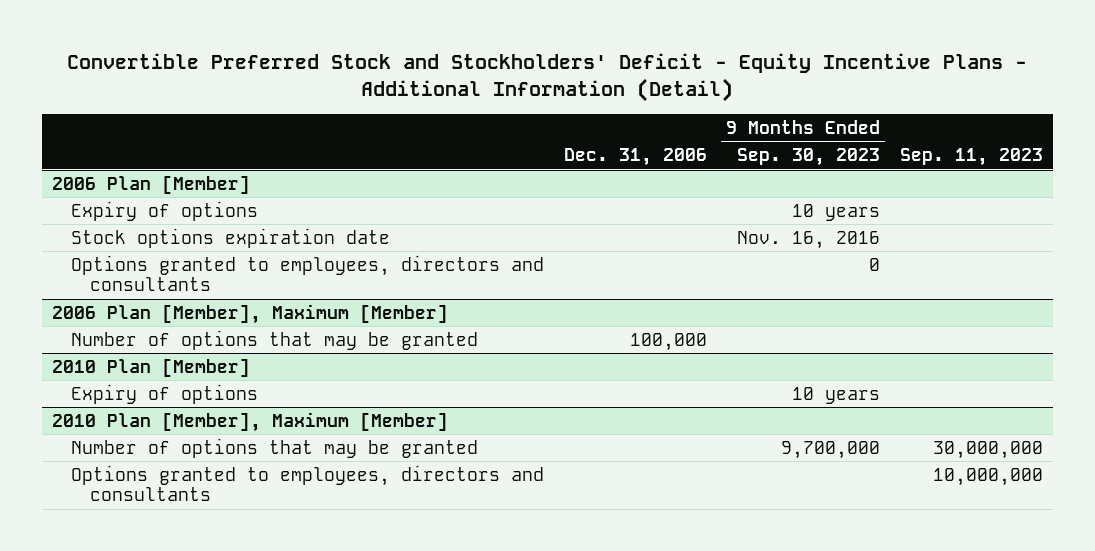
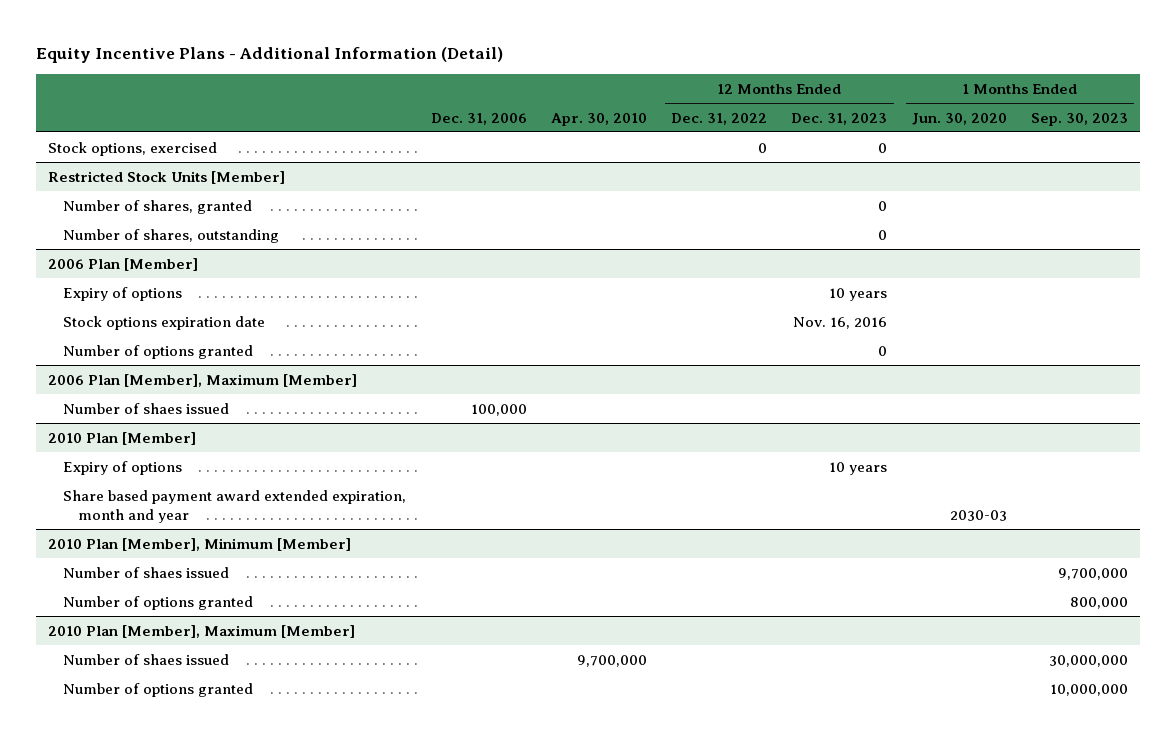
- Convertible Preferred Stock and Stockholders' Deficit - Equity Incentive Plans - Additional Information (Detail)
+ Equity Incentive Plans - Additional Information (Detail)
- | Dec. 31, 2006 | 9 Months Ended Sep. 30, 2023 | Sep. 11, 2023
+ | Dec. 31, 2006 | Apr. 30, 2010 | 12 Months Ended Dec. 31, 2022 | 12 Months Ended Dec. 31, 2023 | 1 Months Ended Jun. 30, 2020 | 1 Months Ended Sep. 30, 2023
+ Stock options, exercised | | | 0 | 0 | |
+ Restricted Stock Units [Member]
+ Number of shares, granted | | | | 0 | |
+ Number of shares, outstanding | | | | 0 | |
@ 2006 Plan [Member]
- Options granted to employees, directors and consultants | | 0 |
+ Number of options granted | | | | 0 | |
@ 2006 Plan [Member], Maximum [Member]
- Number of options that may be granted | 100,000 | |
+ Number of shaes issued | 100,000 | | | | |
@ 2010 Plan [Member]
+ Share based payment award extended expiration, month and year | | | | | 2030-03 |
+ 2010 Plan [Member], Minimum [Member]
+ Number of shaes issued | | | | | | 9,700,000
+ Number of options granted | | | | | | 800,000
@ 2010 Plan [Member], Maximum [Member]
- Number of options that may be granted | | 9,700,000 | 30,000,000
- Options granted to employees, directors and consultants | | | 10,000,000
+ Number of shaes issued | | 9,700,000 | | | | 30,000,000
+ Number of options granted | | | | | | 10,000,000

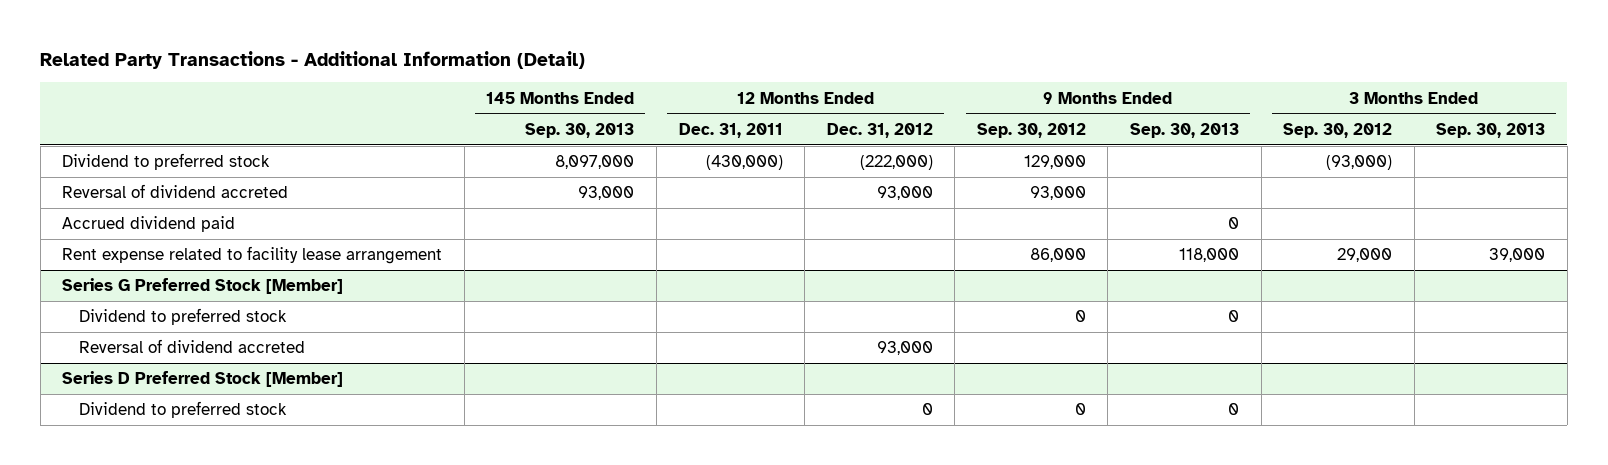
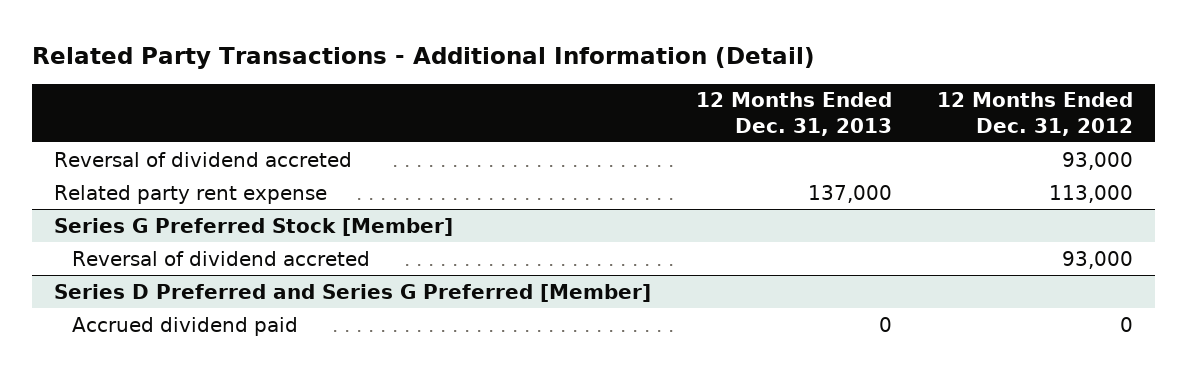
- | 145 Months Ended Sep. 30, 2013 | 12 Months Ended Dec. 31, 2011 | 12 Months Ended Dec. 31, 2012 | 9 Months Ended Sep. 30, 2012 | 9 Months Ended Sep. 30, 2013 | 3 Months Ended Sep. 30, 2012 | 3 Months Ended Sep. 30, 2013
+ | 12 Months Ended Dec. 31, 2013 | 12 Months Ended Dec. 31, 2012
- Dividend to preferred stock | 8,097,000 | (430,000) | (222,000) | 129,000 | | (93,000) |
- Accrued dividend paid | | | | | 0 | |
- Rent expense related to facility lease arrangement | | | | 86,000 | 118,000 | 29,000 | 39,000
+ Related party rent expense | 137,000 | 113,000
@ Series G Preferred Stock [Member]
- Dividend to preferred stock | | | | 0 | 0 | |
- Series D Preferred Stock [Member]
- Dividend to preferred stock | | | 0 | 0 | 0 | |
+ Series D Preferred and Series G Preferred [Member]
+ Accrued dividend paid | 0 | 0

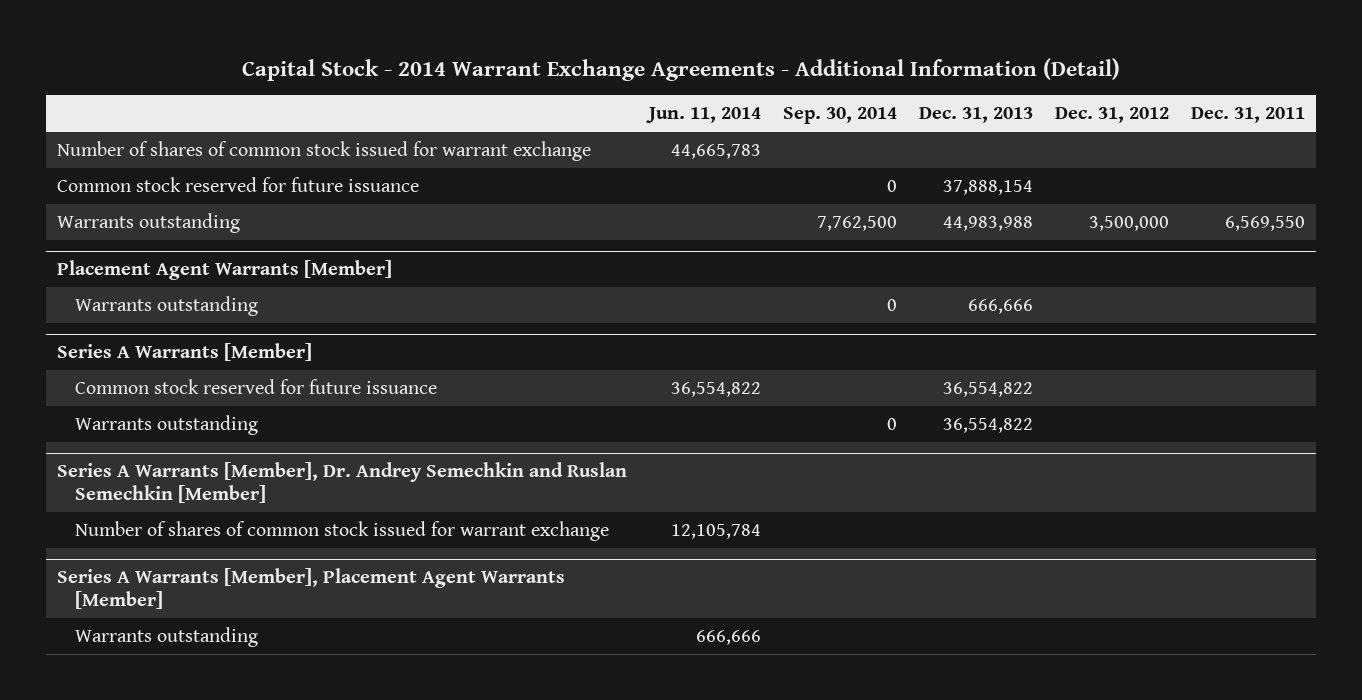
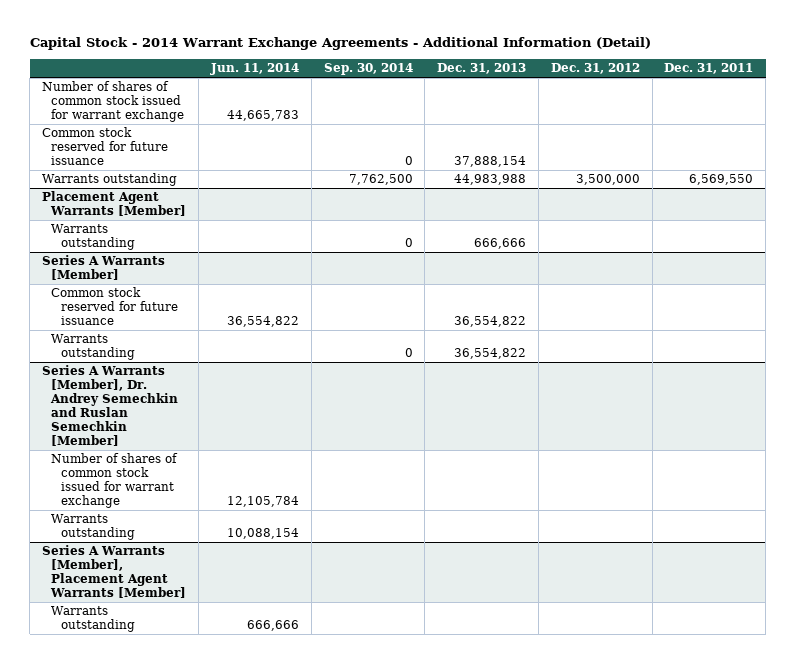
@ Series A Warrants [Member], Dr. Andrey Semechkin and Ruslan Semechkin [Member]
+ Warrants outstanding | 10,088,154 | | | |

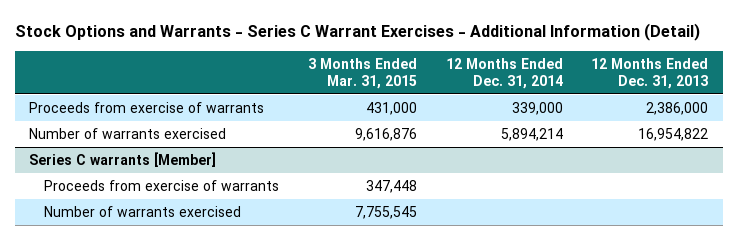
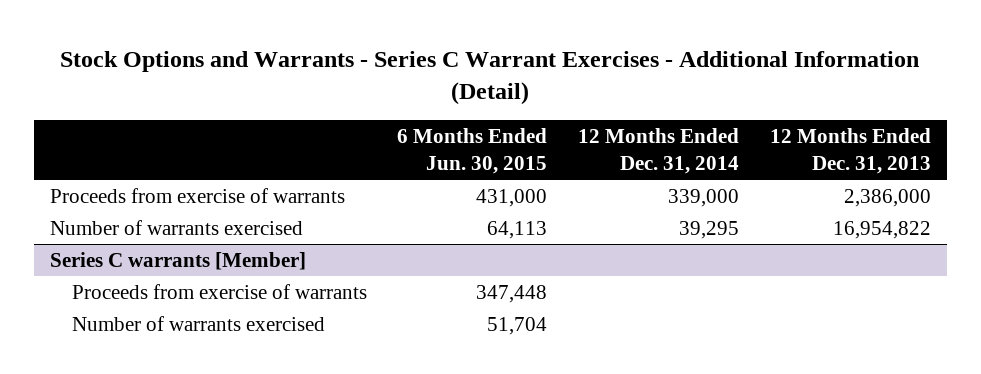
- | 3 Months Ended Mar. 31, 2015 | 12 Months Ended Dec. 31, 2014 | 12 Months Ended Dec. 31, 2013
+ | 6 Months Ended Jun. 30, 2015 | 12 Months Ended Dec. 31, 2014 | 12 Months Ended Dec. 31, 2013
- Number of warrants exercised | 9,616,876 | 5,894,214 | 16,954,822
+ Number of warrants exercised | 64,113 | 39,295 | 16,954,822

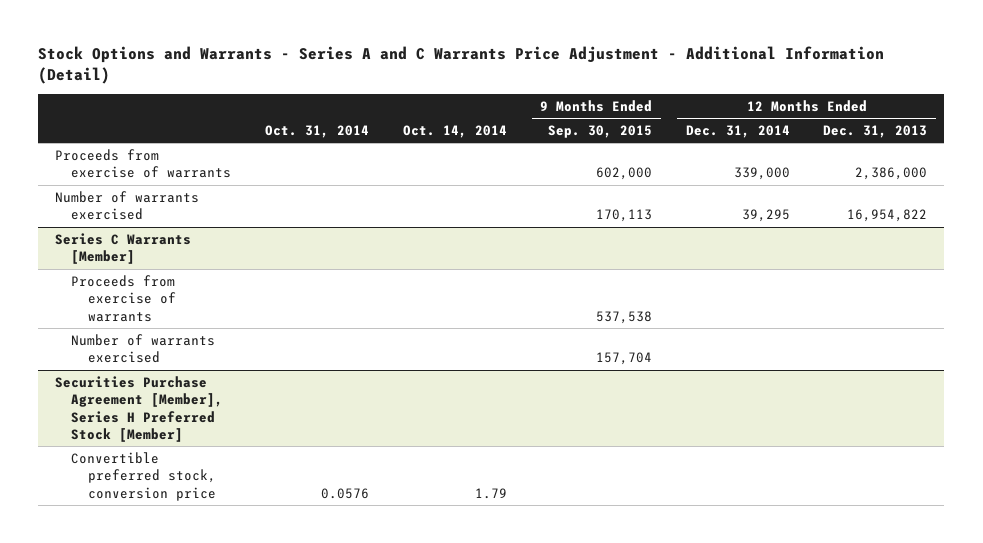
- Stock Options and Warrants - Series C Warrant Exercises - Additional Information (Detail)
+ Stock Options and Warrants - Series A and C Warrants Price Adjustment - Additional Information (Detail)
- | 6 Months Ended Jun. 30, 2015 | 12 Months Ended Dec. 31, 2014 | 12 Months Ended Dec. 31, 2013
+ | Oct. 31, 2014 | Oct. 14, 2014 | 9 Months Ended Sep. 30, 2015 | 12 Months Ended Dec. 31, 2014 | 12 Months Ended Dec. 31, 2013
- Series C warrants [Member]
+ Series C Warrants [Member]
+ Securities Purchase Agreement [Member], Series H Preferred Stock [Member]
+ Convertible preferred stock, conversion price | 0.0576 | 1.79 | | |

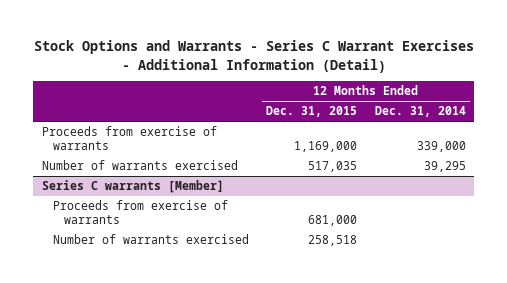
- Stock Options and Warrants - Series A and C Warrants Price Adjustment - Additional Information (Detail)
+ Stock Options and Warrants - Series C Warrant Exercises - Additional Information (Detail)
- | Oct. 31, 2014 | Oct. 14, 2014 | 9 Months Ended Sep. 30, 2015 | 12 Months Ended Dec. 31, 2014 | 12 Months Ended Dec. 31, 2013
+ | 12 Months Ended Dec. 31, 2015 | 12 Months Ended Dec. 31, 2014
- Series C Warrants [Member]
+ Series C warrants [Member]
- Securities Purchase Agreement [Member], Series H Preferred Stock [Member]
- Convertible preferred stock, conversion price | 0.0576 | 1.79 | | |

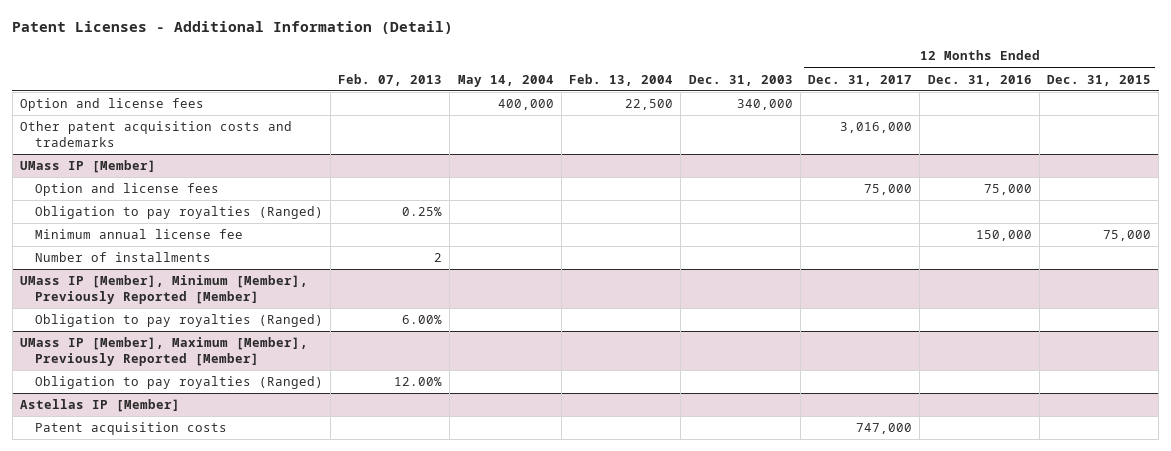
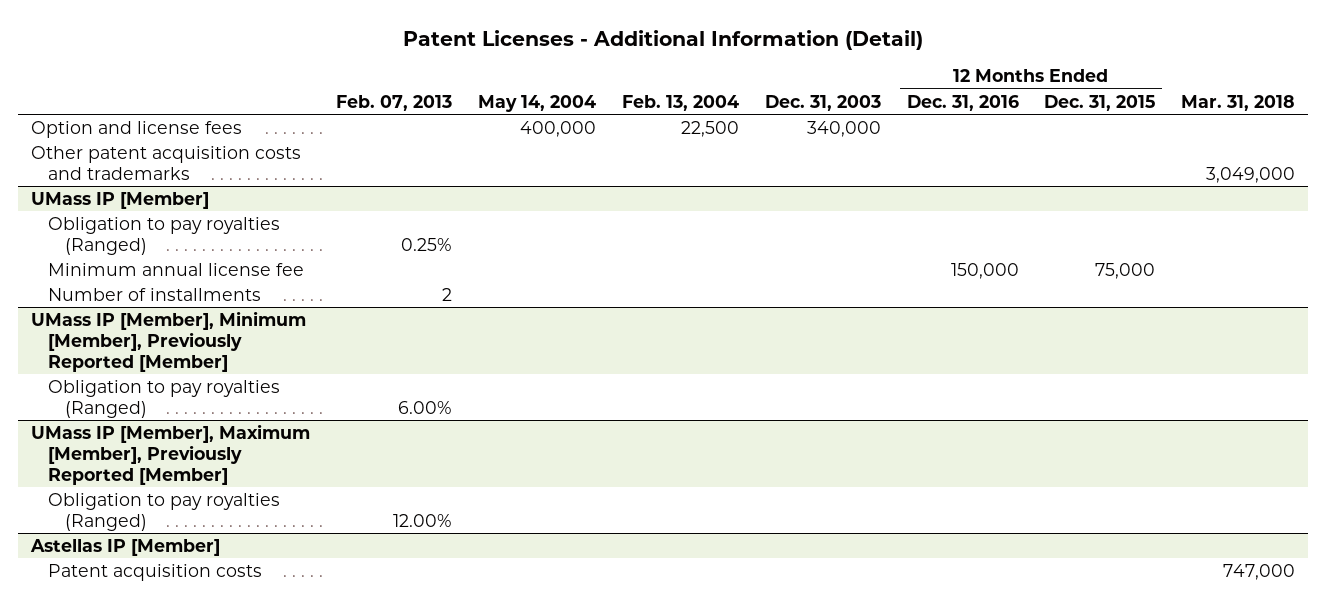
- | Feb. 07, 2013 | May 14, 2004 | Feb. 13, 2004 | Dec. 31, 2003 | 12 Months Ended Dec. 31, 2017 | 12 Months Ended Dec. 31, 2016 | 12 Months Ended Dec. 31, 2015
+ | Feb. 07, 2013 | May 14, 2004 | Feb. 13, 2004 | Dec. 31, 2003 | 12 Months Ended Dec. 31, 2016 | 12 Months Ended Dec. 31, 2015 | Mar. 31, 2018
@ UMass IP [Member]
- Option and license fees | | | | | 75,000 | 75,000 |

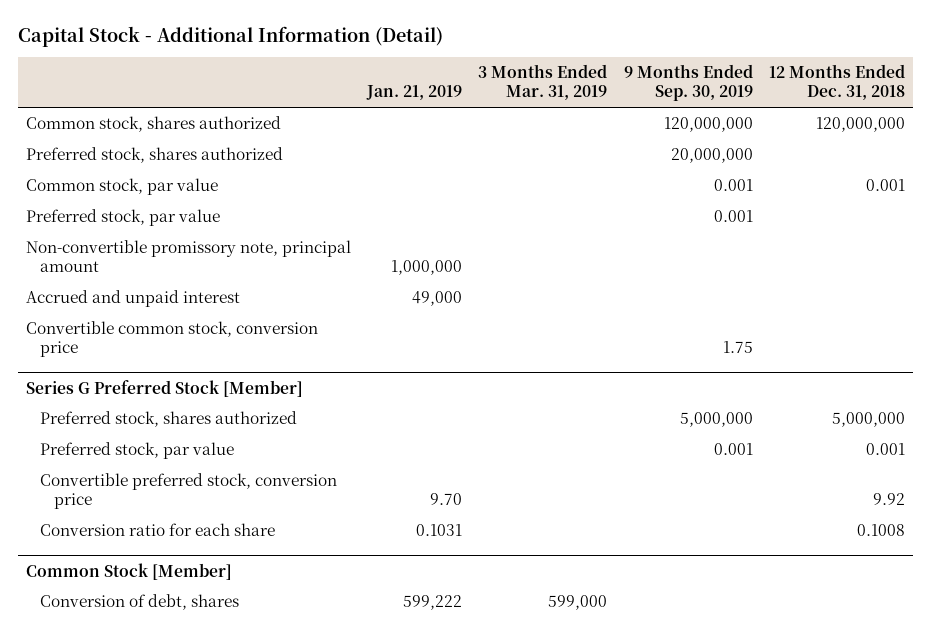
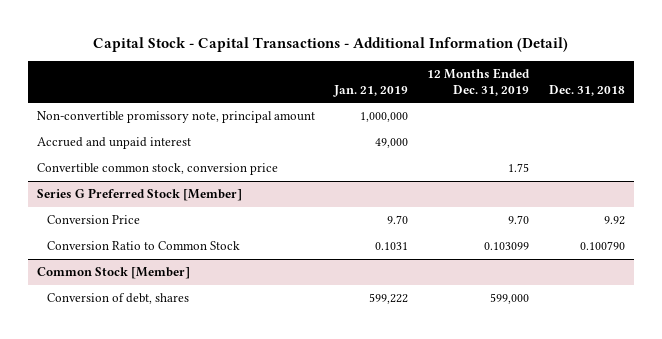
- Capital Stock - Additional Information (Detail)
+ Capital Stock - Capital Transactions - Additional Information (Detail)
- | Jan. 21, 2019 | 3 Months Ended Mar. 31, 2019 | 9 Months Ended Sep. 30, 2019 | 12 Months Ended Dec. 31, 2018
+ | Jan. 21, 2019 | 12 Months Ended Dec. 31, 2019 | Dec. 31, 2018
- Common stock, shares authorized | | | 120,000,000 | 120,000,000
- Preferred stock, shares authorized | | | 20,000,000 |
- Common stock, par value | | | 0.001 | 0.001
- Preferred stock, par value | | | 0.001 |
@ Series G Preferred Stock [Member]
- Preferred stock, shares authorized | | | 5,000,000 | 5,000,000
- Preferred stock, par value | | | 0.001 | 0.001
- Convertible preferred stock, conversion price | 9.70 | | | 9.92
- Conversion ratio for each share | 0.1031 | | | 0.1008
+ Conversion Price | 9.70 | 9.70 | 9.92
+ Conversion Ratio to Common Stock | 0.1031 | 0.103099 | 0.100790

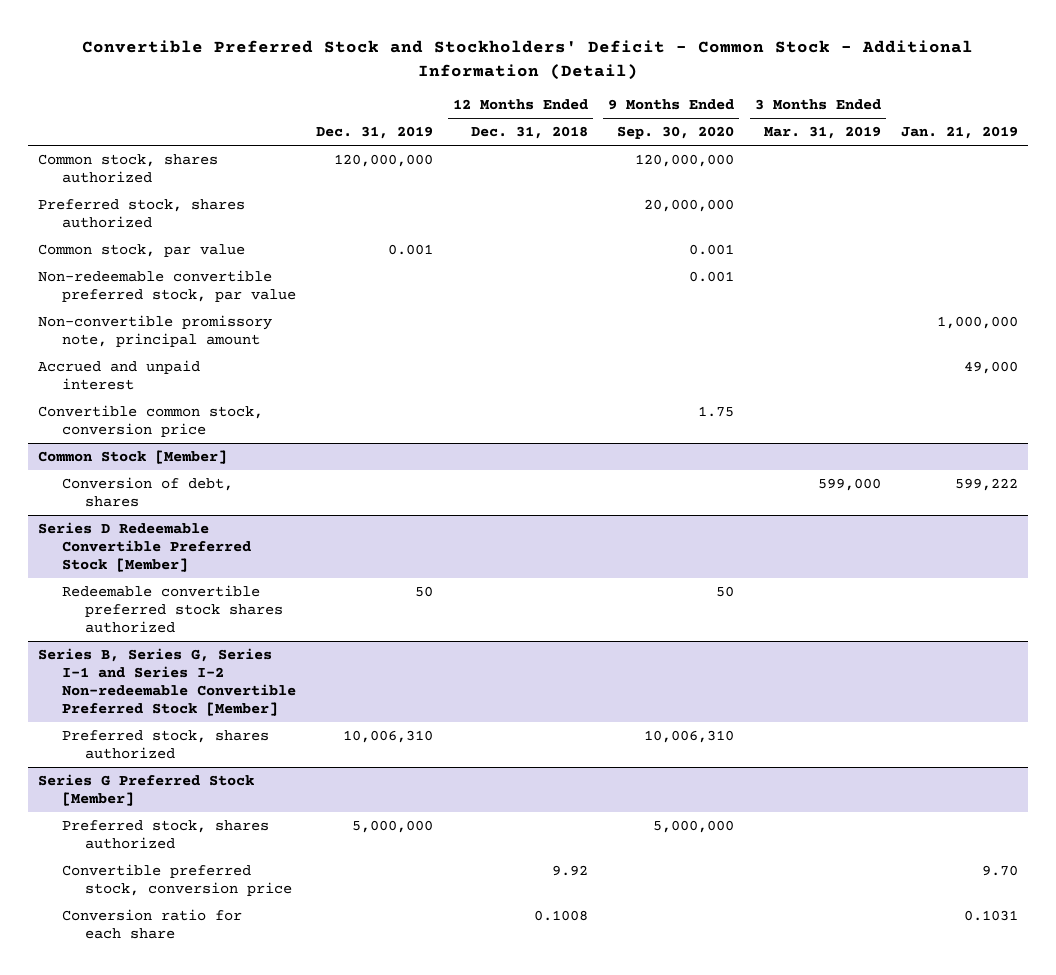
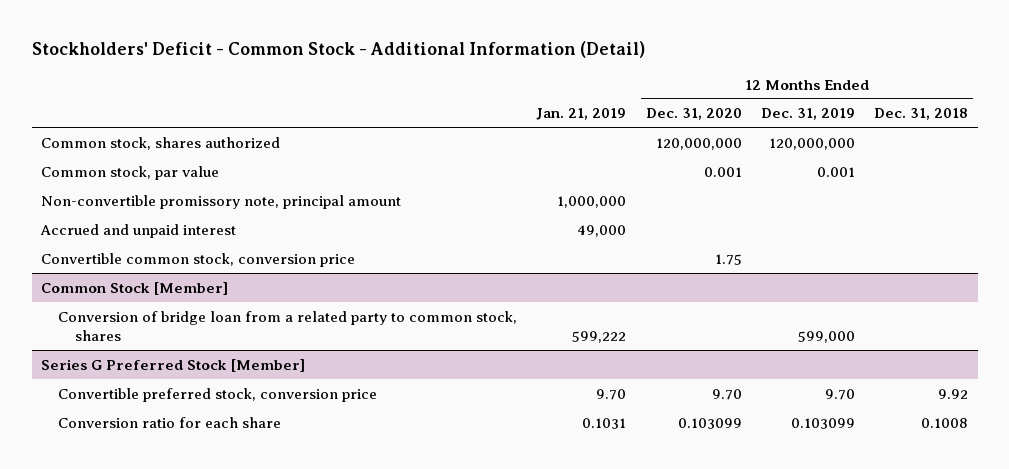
- Convertible Preferred Stock and Stockholders' Deficit - Common Stock - Additional Information (Detail)
+ Stockholders' Deficit - Common Stock - Additional Information (Detail)
- | Dec. 31, 2019 | 12 Months Ended Dec. 31, 2018 | 9 Months Ended Sep. 30, 2020 | 3 Months Ended Mar. 31, 2019 | Jan. 21, 2019
+ | Jan. 21, 2019 | 12 Months Ended Dec. 31, 2020 | 12 Months Ended Dec. 31, 2019 | 12 Months Ended Dec. 31, 2018
- Preferred stock, shares authorized | | | 20,000,000 | |
- Non-redeemable convertible preferred stock, par value | | | 0.001 | |
@ Common Stock [Member]
- Conversion of debt, shares | | | | 599,000 | 599,222
- Series D Redeemable Convertible Preferred Stock [Member]
- Redeemable convertible preferred stock shares authorized | 50 | | 50 | |
- Series B, Series G, Series I-1 and Series I-2 Non-redeemable Convertible Preferred Stock [Member]
- Preferred stock, shares authorized | 10,006,310 | | 10,006,310 | |
@ Common Stock [Member]
+ Conversion of bridge loan from a related party to common stock, shares | 599,222 | | 599,000 |
@ Series G Preferred Stock [Member]
- Preferred stock, shares authorized | 5,000,000 | | 5,000,000 | |

